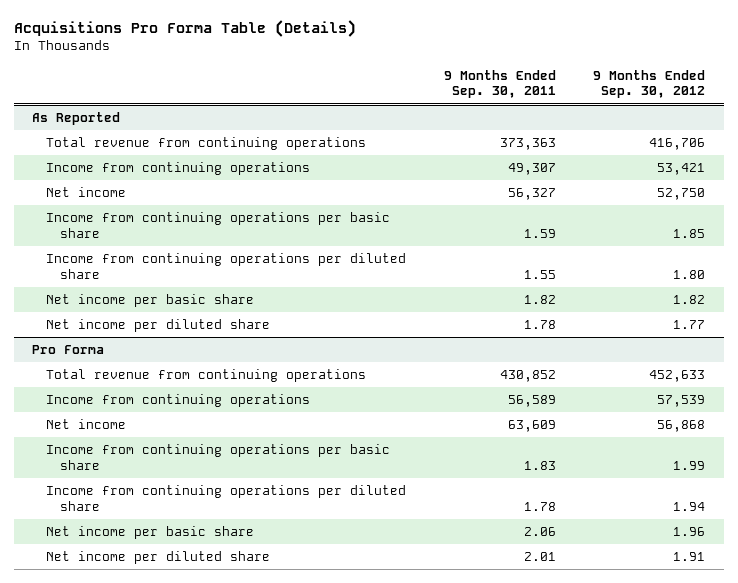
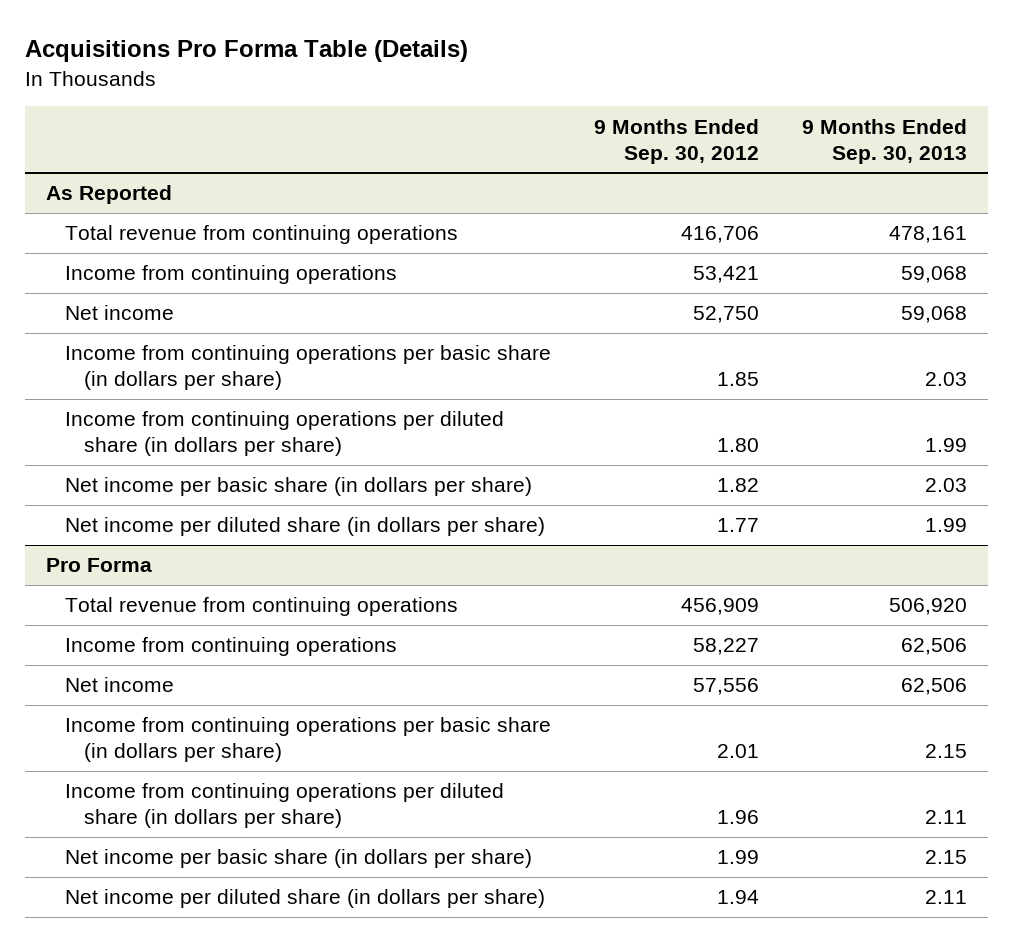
- | 9 Months Ended Sep. 30, 2011 | 9 Months Ended Sep. 30, 2012
+ | 9 Months Ended Sep. 30, 2012 | 9 Months Ended Sep. 30, 2013
@ As Reported
- Income from continuing operations per basic share | 1.59 | 1.85
- Income from continuing operations per diluted share | 1.55 | 1.80
- Net income per basic share | 1.82 | 1.82
- Net income per diluted share | 1.78 | 1.77
+ Income from continuing operations per basic share (in dollars per share) | 1.85 | 2.03
+ Income from continuing operations per diluted share (in dollars per share) | 1.80 | 1.99
+ Net income per basic share (in dollars per share) | 1.82 | 2.03
+ Net income per diluted share (in dollars per share) | 1.77 | 1.99
@ Pro Forma
- Total revenue from continuing operations | 430,852 | 452,633
- Income from continuing operations | 56,589 | 57,539
- Net income | 63,609 | 56,868
- Income from continuing operations per basic share | 1.83 | 1.99
- Income from continuing operations per diluted share | 1.78 | 1.94
- Net income per basic share | 2.06 | 1.96
- Net income per diluted share | 2.01 | 1.91
+ Total revenue from continuing operations | 456,909 | 506,920
+ Income from continuing operations | 58,227 | 62,506
+ Net income | 57,556 | 62,506
+ Income from continuing operations per basic share (in dollars per share) | 2.01 | 2.15
+ Income from continuing operations per diluted share (in dollars per share) | 1.96 | 2.11
+ Net income per basic share (in dollars per share) | 1.99 | 2.15
+ Net income per diluted share (in dollars per share) | 1.94 | 2.11

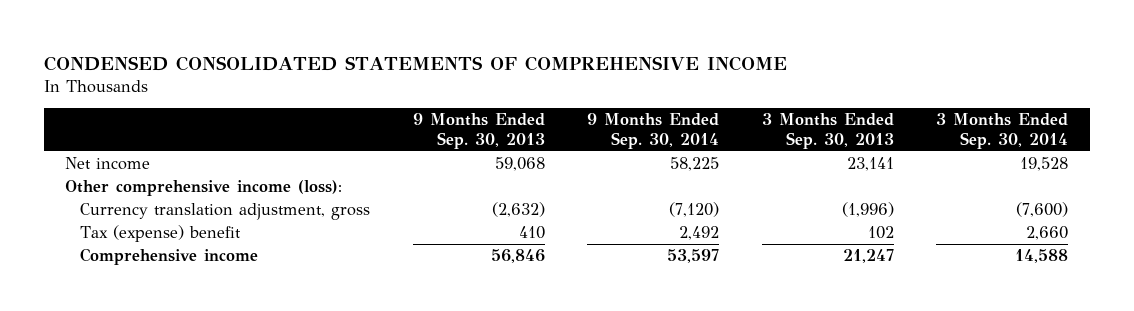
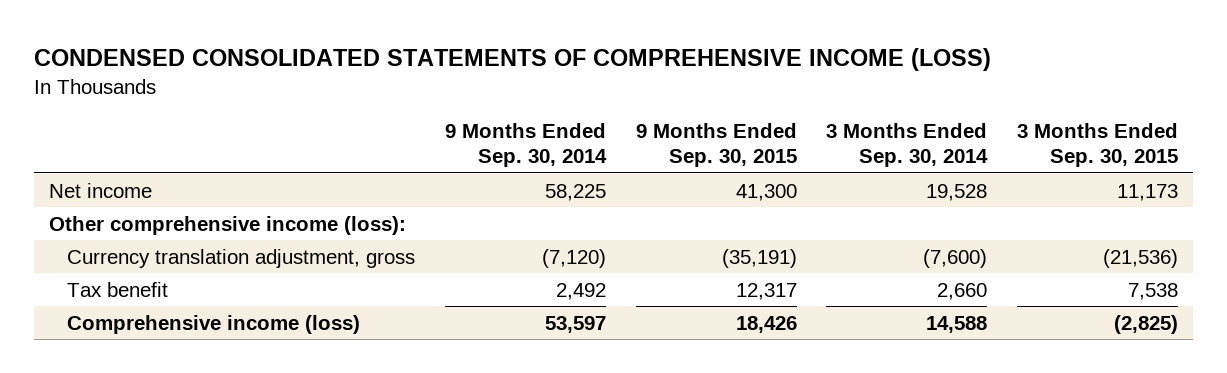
- CONDENSED CONSOLIDATED STATEMENTS OF COMPREHENSIVE INCOME
+ CONDENSED CONSOLIDATED STATEMENTS OF COMPREHENSIVE INCOME (LOSS)
- | 9 Months Ended Sep. 30, 2013 | 9 Months Ended Sep. 30, 2014 | 3 Months Ended Sep. 30, 2013 | 3 Months Ended Sep. 30, 2014
+ | 9 Months Ended Sep. 30, 2014 | 9 Months Ended Sep. 30, 2015 | 3 Months Ended Sep. 30, 2014 | 3 Months Ended Sep. 30, 2015
- Tax (expense) benefit | 410 | 2,492 | 102 | 2,660
- Comprehensive income | 56,846 | 53,597 | 21,247 | 14,588
+ Tax benefit | 2,492 | 12,317 | 2,660 | 7,538
+ Comprehensive income (loss) | 53,597 | 18,426 | 14,588 | (2,825)

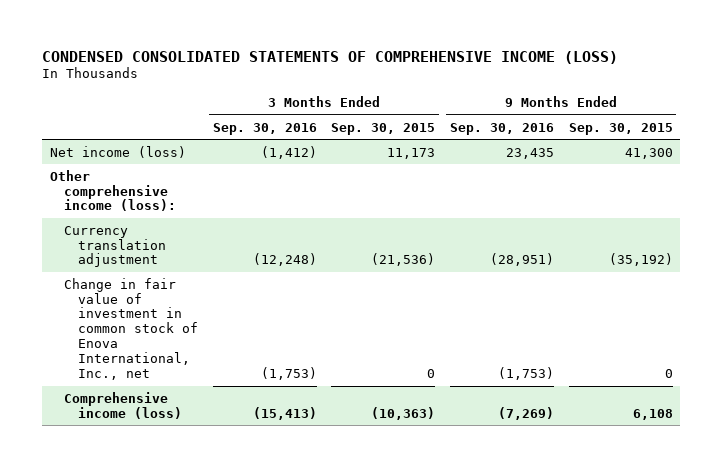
- | 9 Months Ended Sep. 30, 2014 | 9 Months Ended Sep. 30, 2015 | 3 Months Ended Sep. 30, 2014 | 3 Months Ended Sep. 30, 2015
+ | 3 Months Ended Sep. 30, 2016 | 3 Months Ended Sep. 30, 2015 | 9 Months Ended Sep. 30, 2016 | 9 Months Ended Sep. 30, 2015
- Net income | 58,225 | 41,300 | 19,528 | 11,173
+ Net income (loss) | (1,412) | 11,173 | 23,435 | 41,300
- Currency translation adjustment, gross | (7,120) | (35,191) | (7,600) | (21,536)
- Tax benefit | 2,492 | 12,317 | 2,660 | 7,538
- Comprehensive income (loss) | 53,597 | 18,426 | 14,588 | (2,825)
+ Currency translation adjustment | (12,248) | (21,536) | (28,951) | (35,192)
+ Change in fair value of investment in common stock of Enova International, Inc., net | (1,753) | 0 | (1,753) | 0
+ Comprehensive income (loss) | (15,413) | (10,363) | (7,269) | 6,108

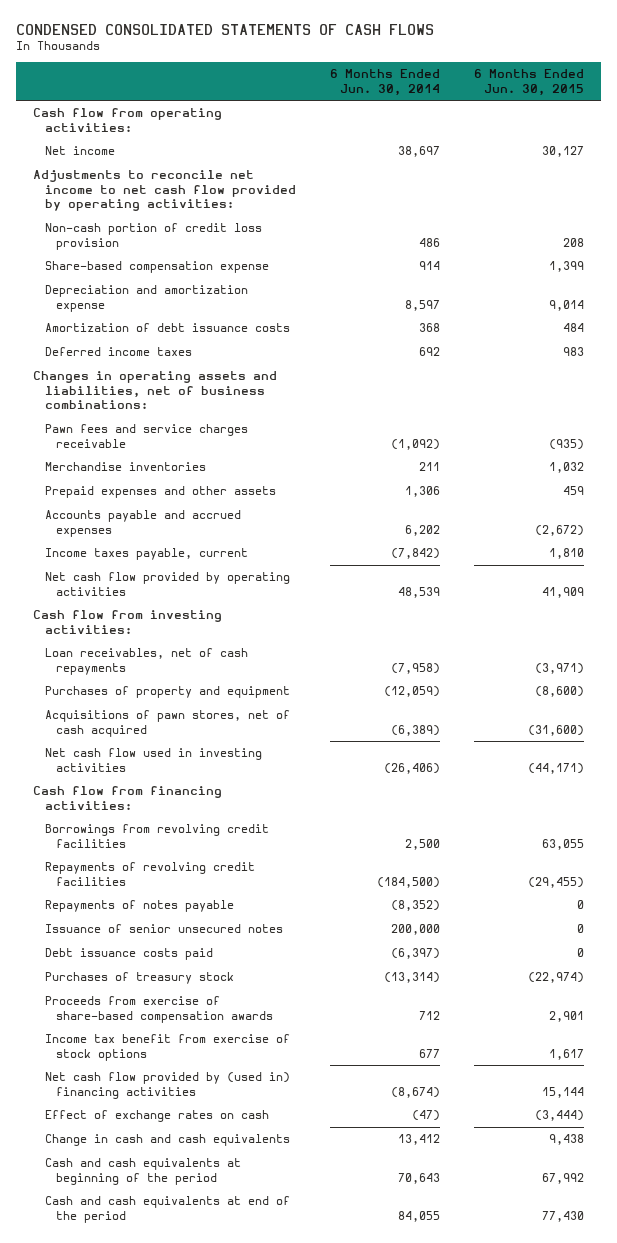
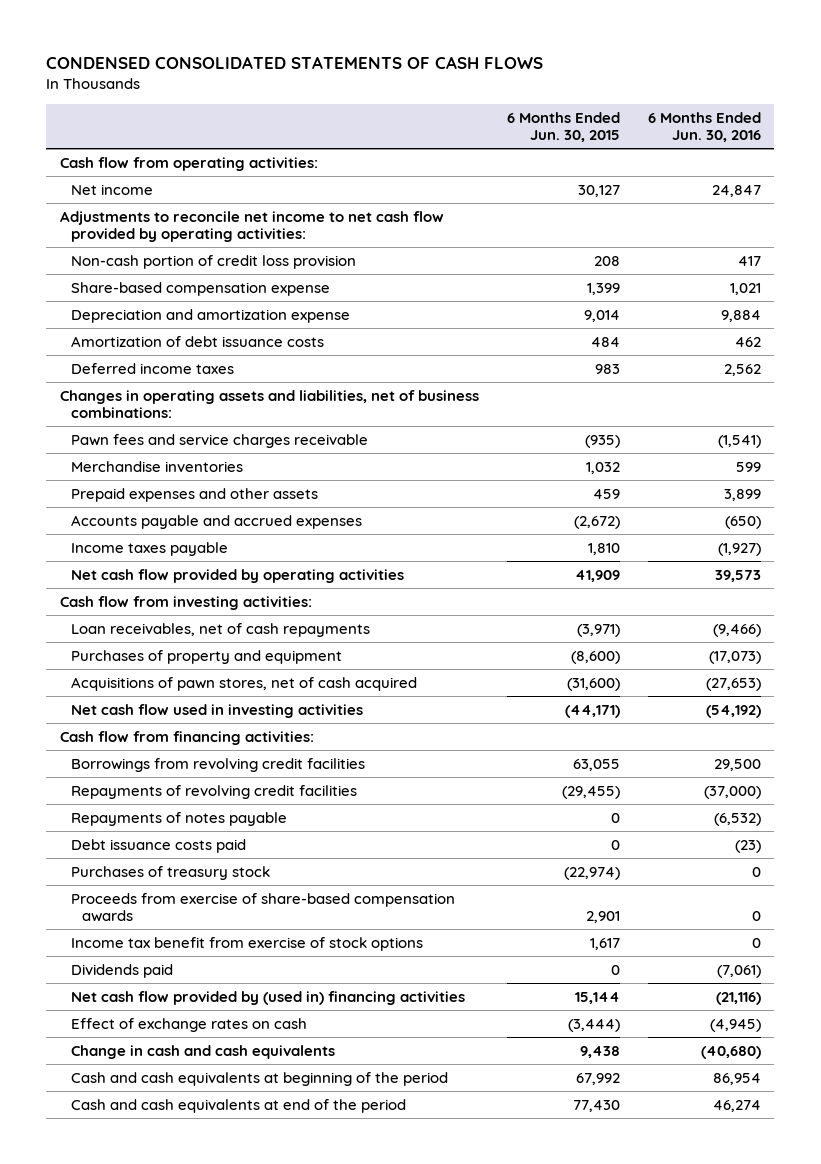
- | 6 Months Ended Jun. 30, 2014 | 6 Months Ended Jun. 30, 2015
+ | 6 Months Ended Jun. 30, 2015 | 6 Months Ended Jun. 30, 2016
- Income taxes payable, current | (7,842) | 1,810
+ Income taxes payable | 1,810 | (1,927)
- Issuance of senior unsecured notes | 200,000 | 0
+ Dividends paid | 0 | (7,061)

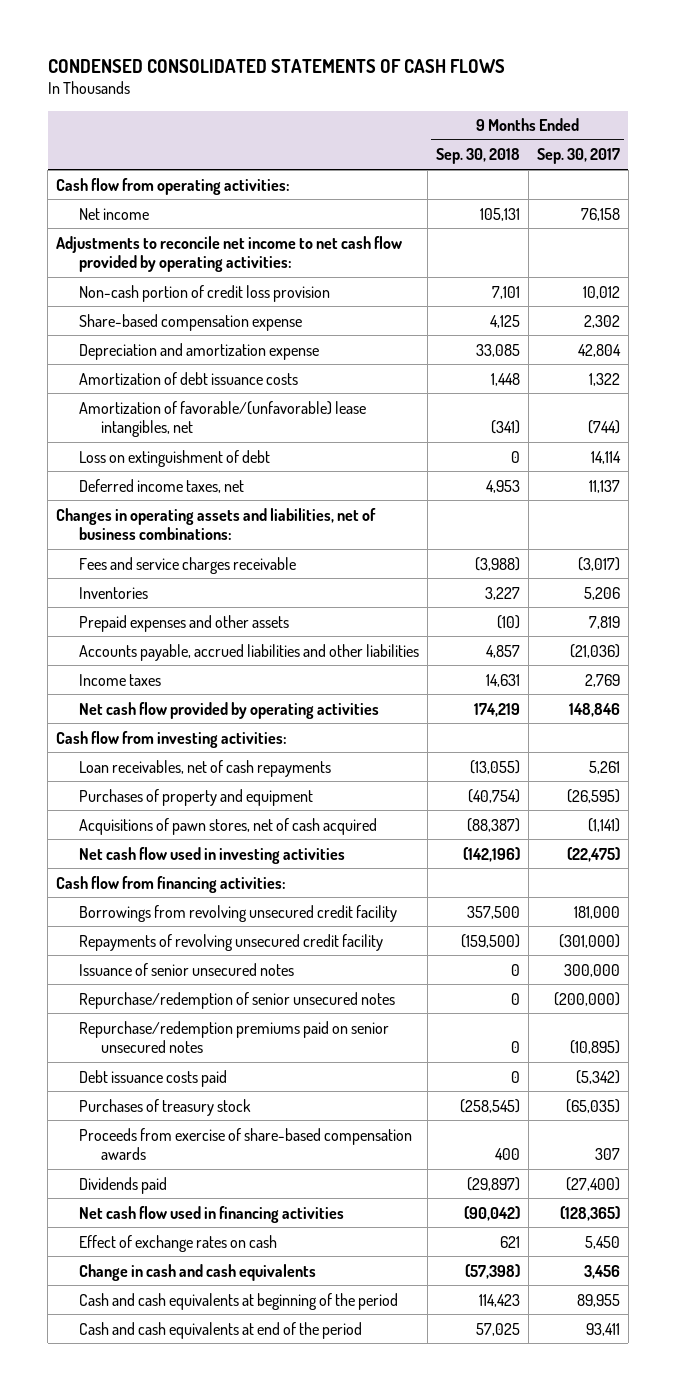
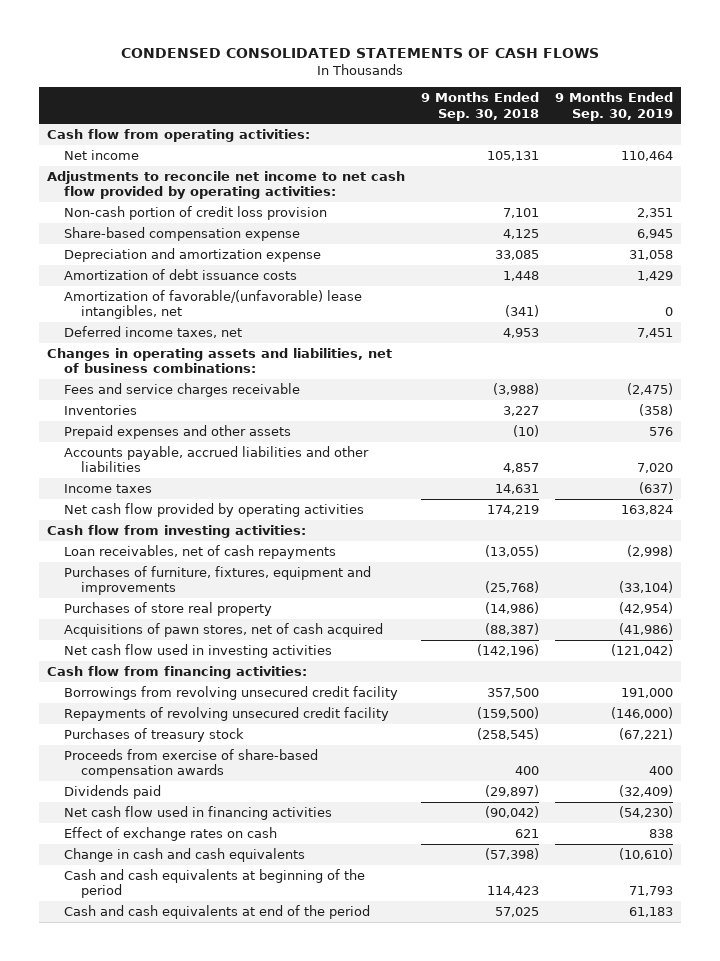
- | 9 Months Ended Sep. 30, 2018 | 9 Months Ended Sep. 30, 2017
+ | 9 Months Ended Sep. 30, 2018 | 9 Months Ended Sep. 30, 2019
- Loss on extinguishment of debt | 0 | 14,114
- Purchases of property and equipment | (40,754) | (26,595)
+ Purchases of furniture, fixtures, equipment and improvements | (25,768) | (33,104)
+ Purchases of store real property | (14,986) | (42,954)
- Issuance of senior unsecured notes | 0 | 300,000
- Repurchase/redemption of senior unsecured notes | 0 | (200,000)
- Repurchase/redemption premiums paid on senior unsecured notes | 0 | (10,895)
- Debt issuance costs paid | 0 | (5,342)

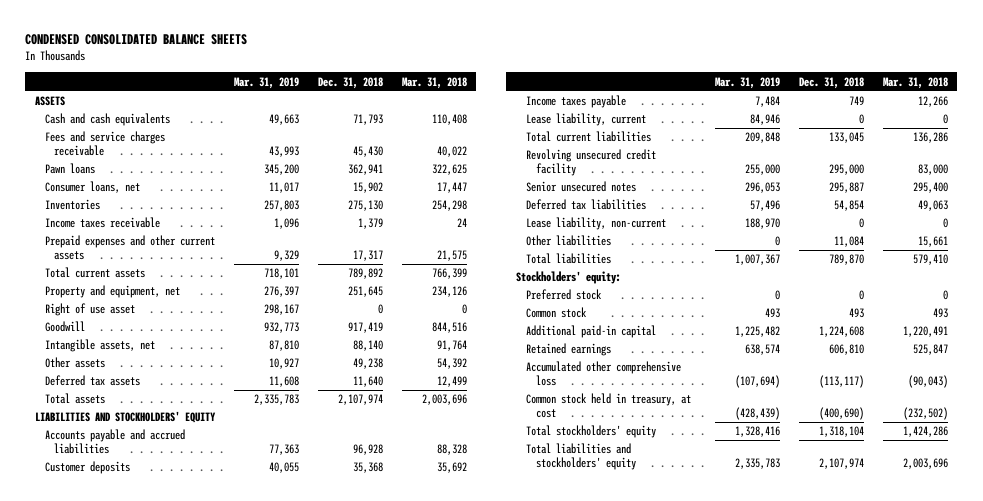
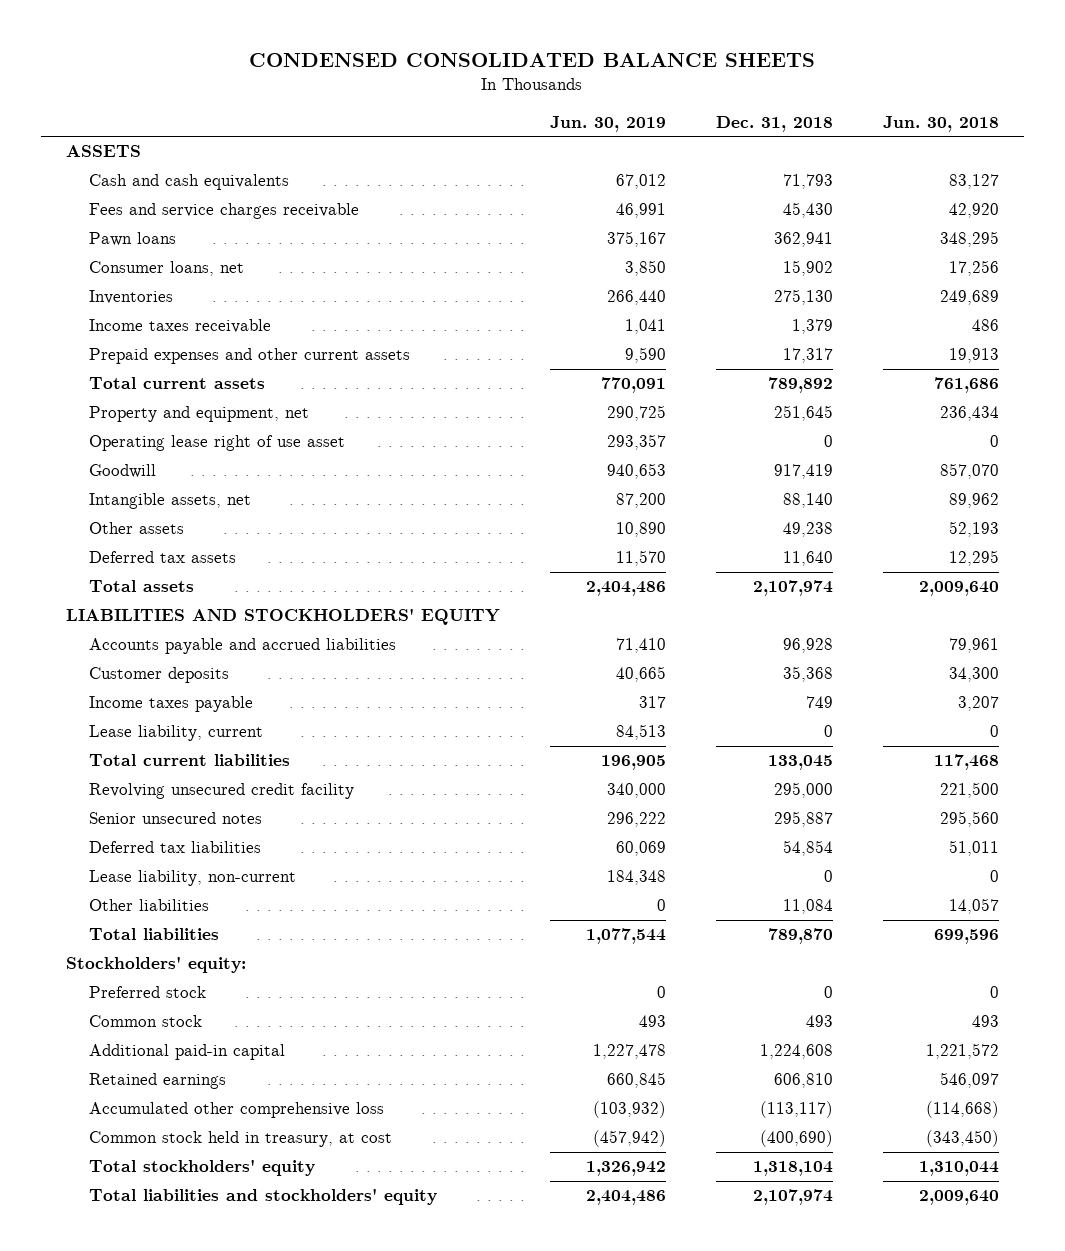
- | Mar. 31, 2019 | Dec. 31, 2018 | Mar. 31, 2018
+ | Jun. 30, 2019 | Dec. 31, 2018 | Jun. 30, 2018
- Right of use asset | 298,167 | 0 | 0
+ Operating lease right of use asset | 293,357 | 0 | 0

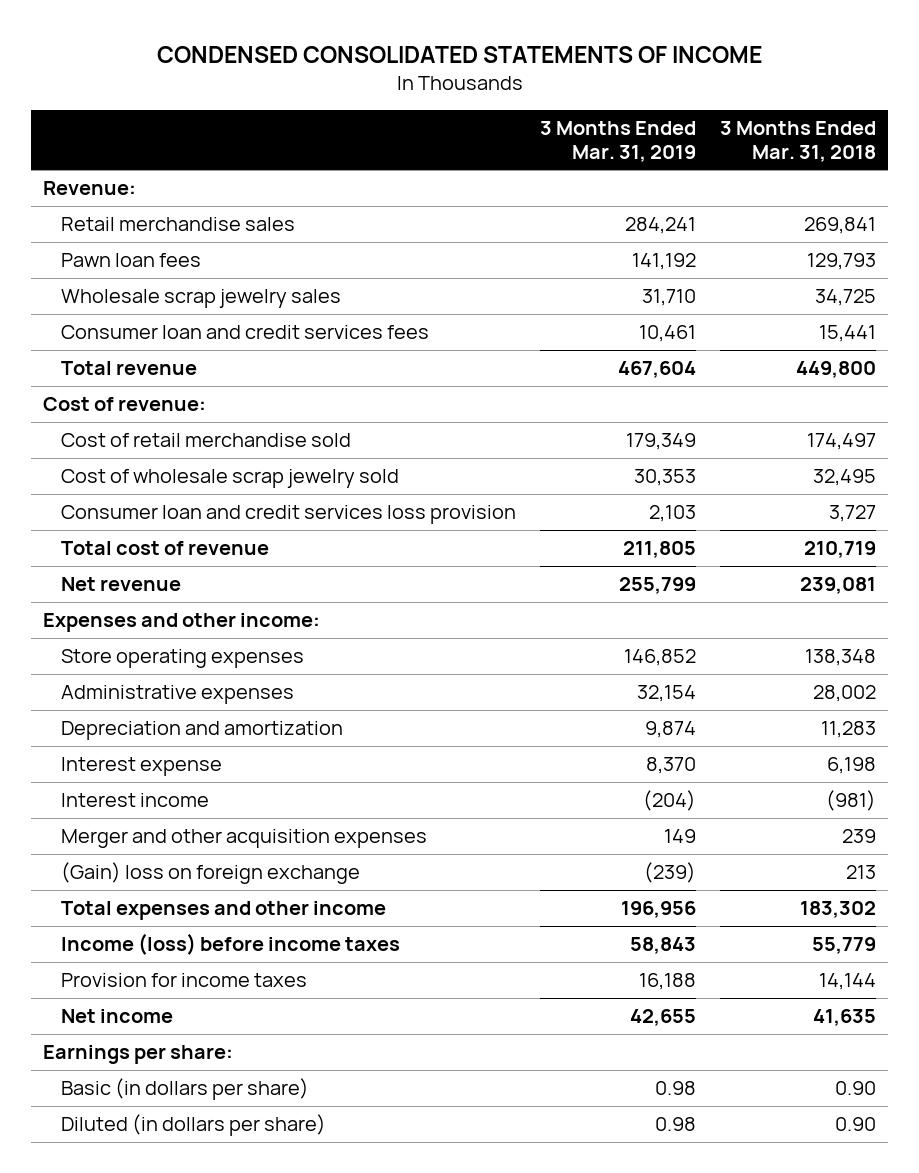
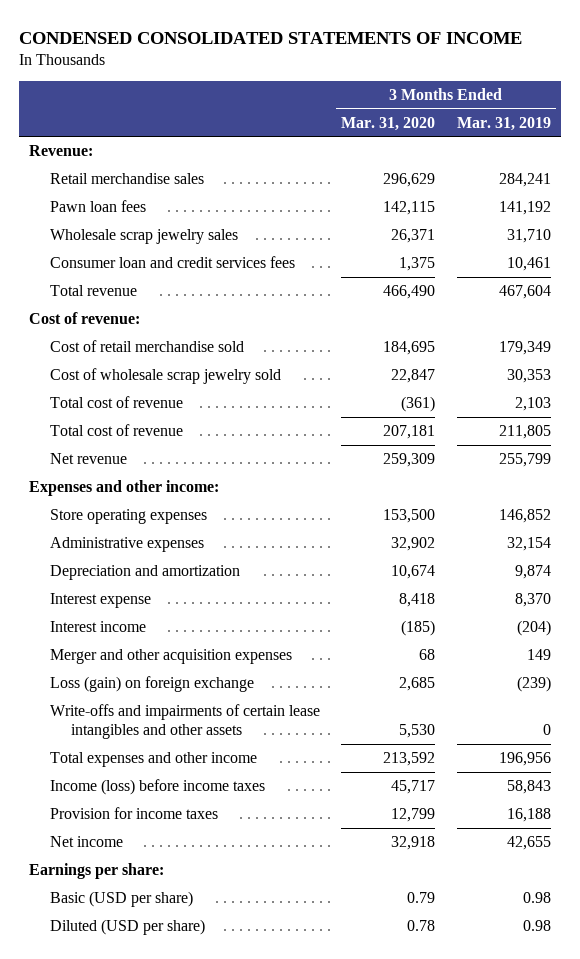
- | 3 Months Ended Mar. 31, 2019 | 3 Months Ended Mar. 31, 2018
+ | 3 Months Ended Mar. 31, 2020 | 3 Months Ended Mar. 31, 2019
- Consumer loan and credit services loss provision | 2,103 | 3,727
+ Total cost of revenue | (361) | 2,103
- (Gain) loss on foreign exchange | (239) | 213
+ Loss (gain) on foreign exchange | 2,685 | (239)
+ Write-offs and impairments of certain lease intangibles and other assets | 5,530 | 0
- Basic (in dollars per share) | 0.98 | 0.90
- Diluted (in dollars per share) | 0.98 | 0.90
+ Basic (USD per share) | 0.79 | 0.98
+ Diluted (USD per share) | 0.78 | 0.98

